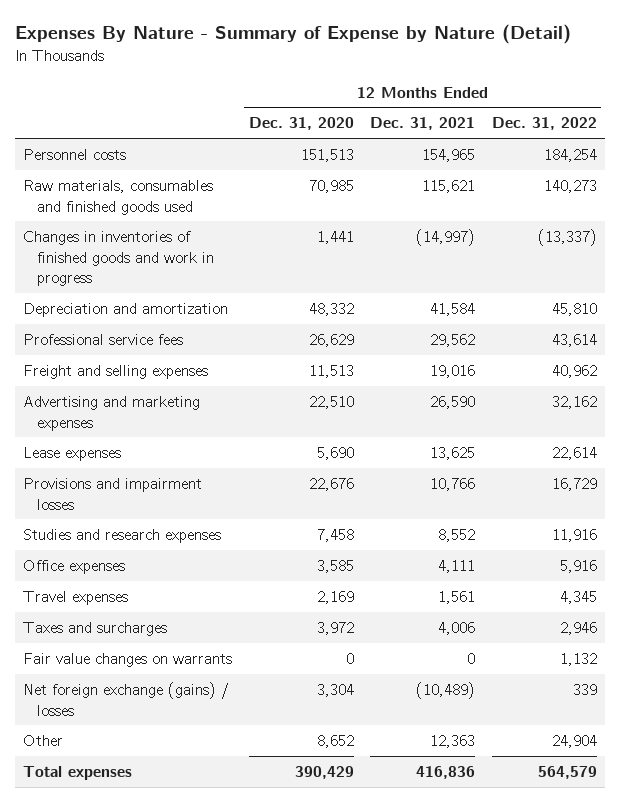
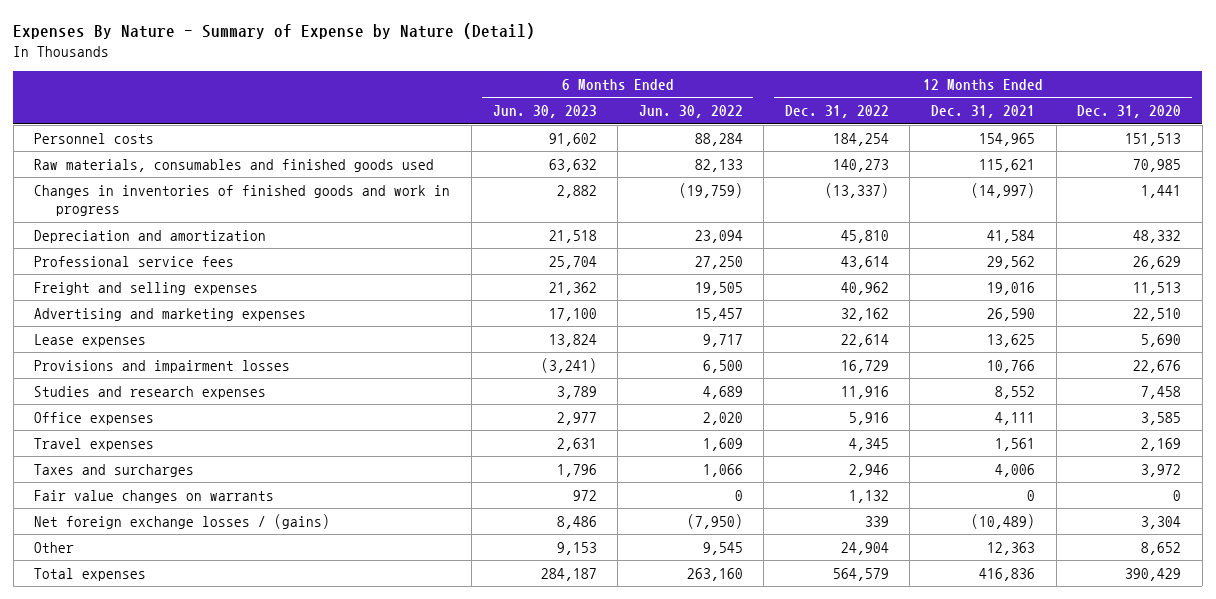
- | 12 Months Ended Dec. 31, 2020 | 12 Months Ended Dec. 31, 2021 | 12 Months Ended Dec. 31, 2022
+ | 6 Months Ended Jun. 30, 2023 | 6 Months Ended Jun. 30, 2022 | 12 Months Ended Dec. 31, 2022 | 12 Months Ended Dec. 31, 2021 | 12 Months Ended Dec. 31, 2020
- Net foreign exchange (gains) / losses | 3,304 | (10,489) | 339
+ Net foreign exchange losses / (gains) | 8,486 | (7,950) | 339 | (10,489) | 3,304

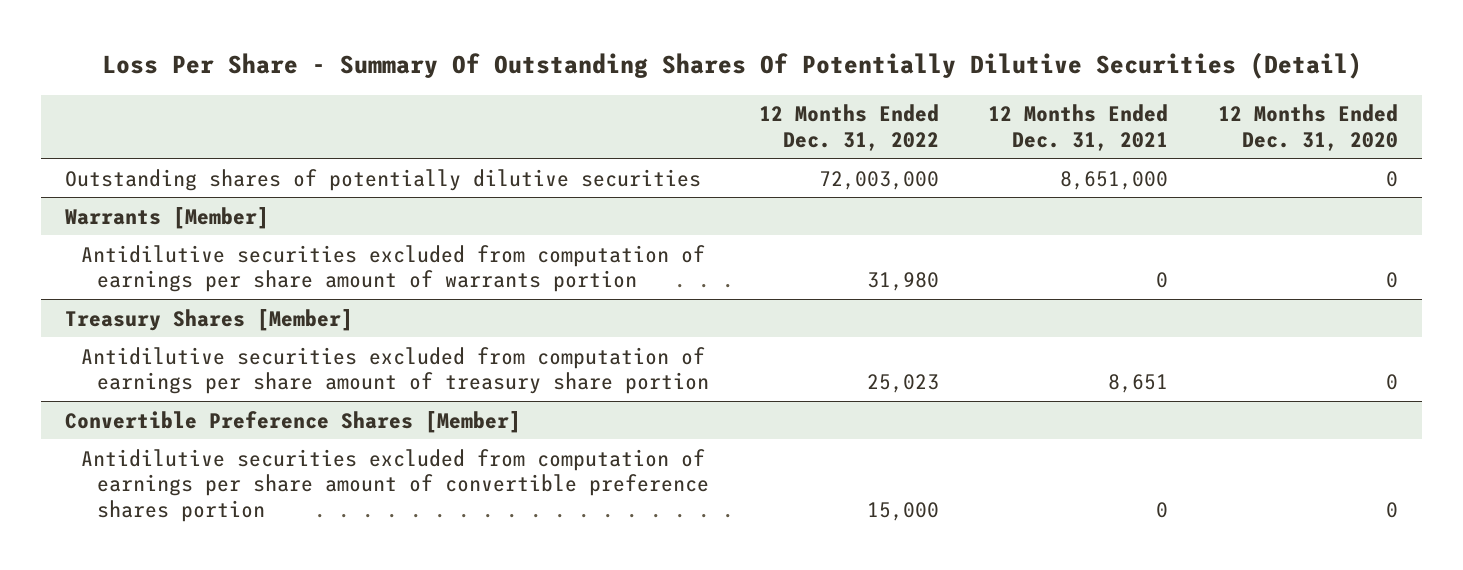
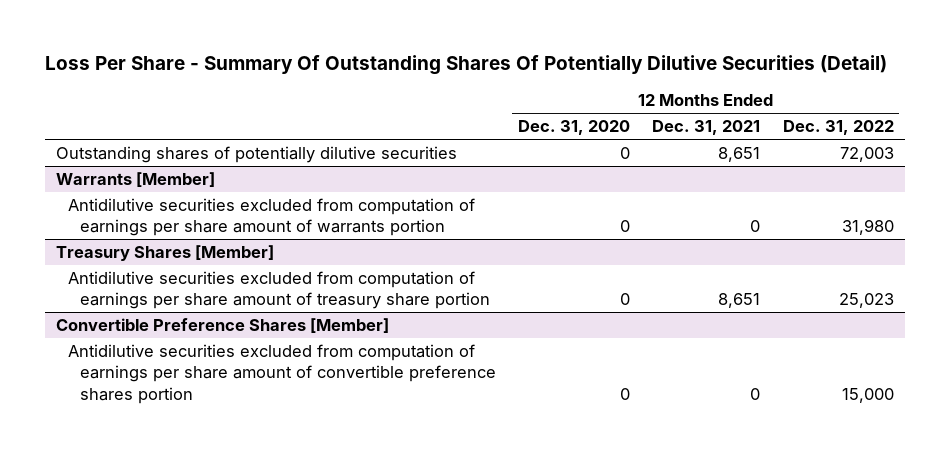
- | 12 Months Ended Dec. 31, 2022 | 12 Months Ended Dec. 31, 2021 | 12 Months Ended Dec. 31, 2020
+ | 12 Months Ended Dec. 31, 2020 | 12 Months Ended Dec. 31, 2021 | 12 Months Ended Dec. 31, 2022
- Outstanding shares of potentially dilutive securities | 72,003,000 | 8,651,000 | 0
+ Outstanding shares of potentially dilutive securities | 0 | 8,651 | 72,003

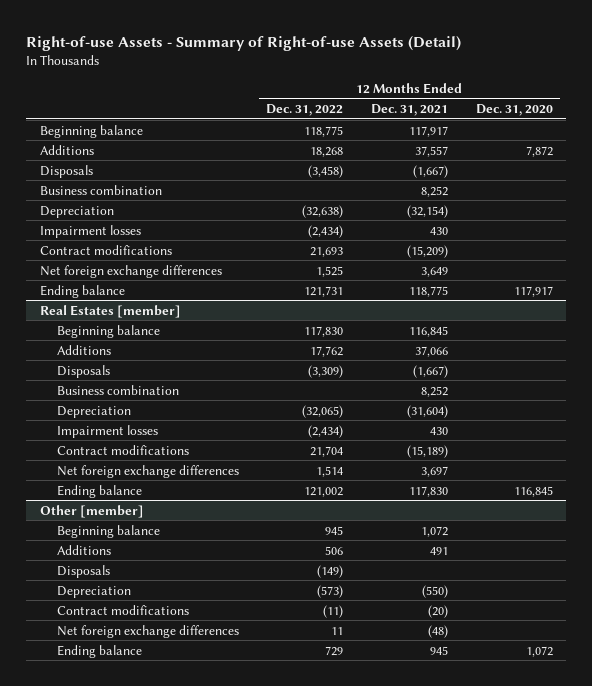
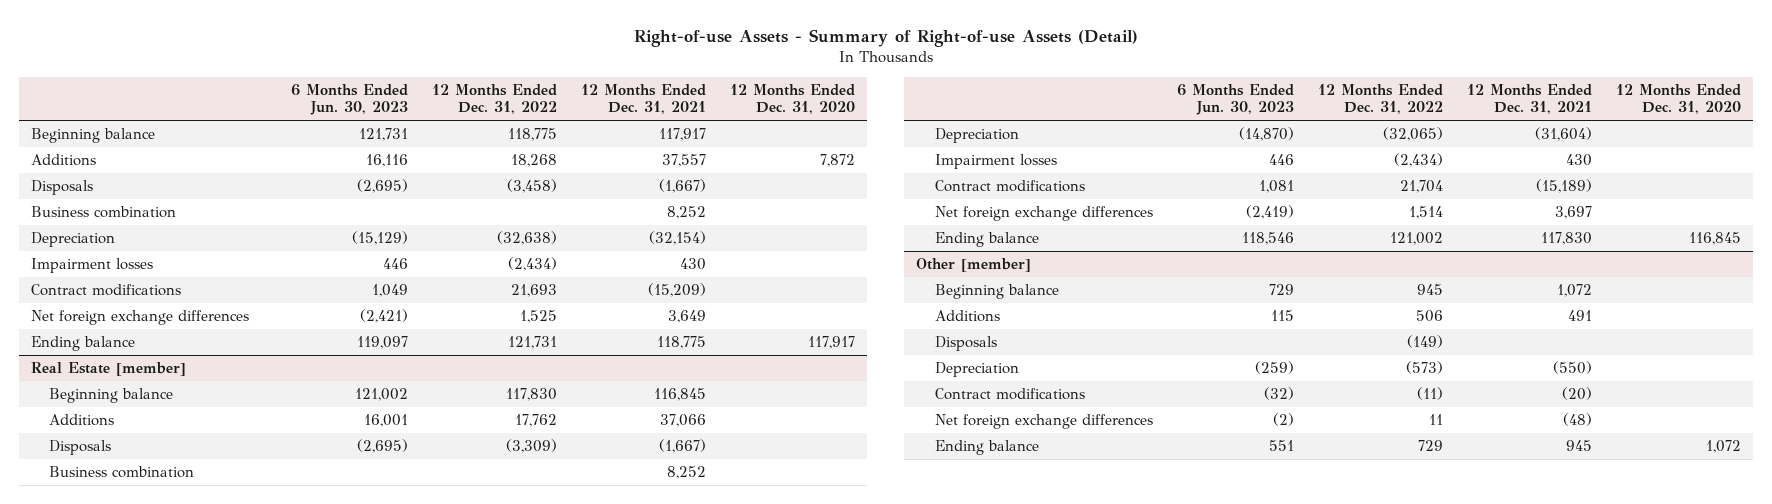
- | 12 Months Ended Dec. 31, 2022 | 12 Months Ended Dec. 31, 2021 | 12 Months Ended Dec. 31, 2020
+ | 6 Months Ended Jun. 30, 2023 | 12 Months Ended Dec. 31, 2022 | 12 Months Ended Dec. 31, 2021 | 12 Months Ended Dec. 31, 2020
- Real Estates [member]
+ Real Estate [member]

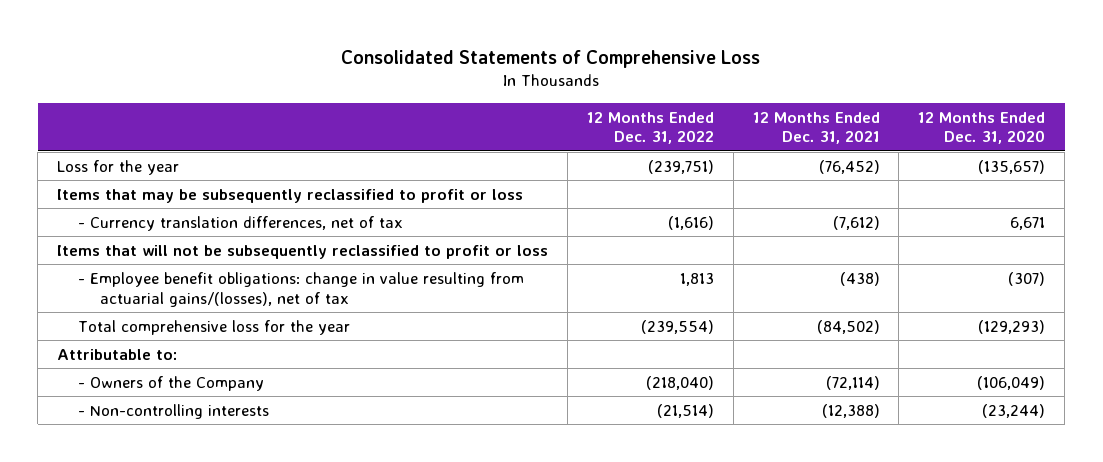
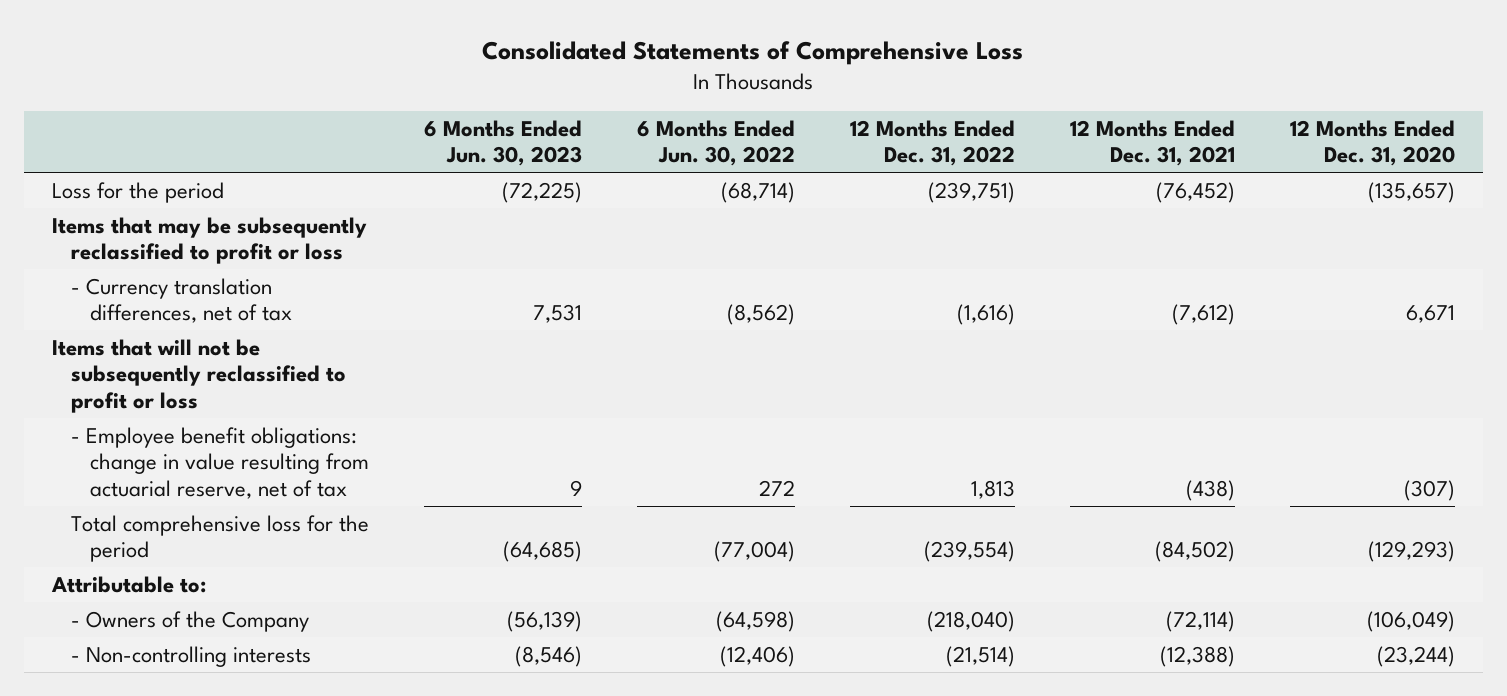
- | 12 Months Ended Dec. 31, 2022 | 12 Months Ended Dec. 31, 2021 | 12 Months Ended Dec. 31, 2020
+ | 6 Months Ended Jun. 30, 2023 | 6 Months Ended Jun. 30, 2022 | 12 Months Ended Dec. 31, 2022 | 12 Months Ended Dec. 31, 2021 | 12 Months Ended Dec. 31, 2020
- Loss for the year | (239,751) | (76,452) | (135,657)
+ Loss for the period | (72,225) | (68,714) | (239,751) | (76,452) | (135,657)
- - Employee benefit obligations: change in value resulting from actuarial gains/(losses), net of tax | 1,813 | (438) | (307)
- Total comprehensive loss for the year | (239,554) | (84,502) | (129,293)
+ - Employee benefit obligations: change in value resulting from actuarial reserve, net of tax | 9 | 272 | 1,813 | (438) | (307)
+ Total comprehensive loss for the period | (64,685) | (77,004) | (239,554) | (84,502) | (129,293)

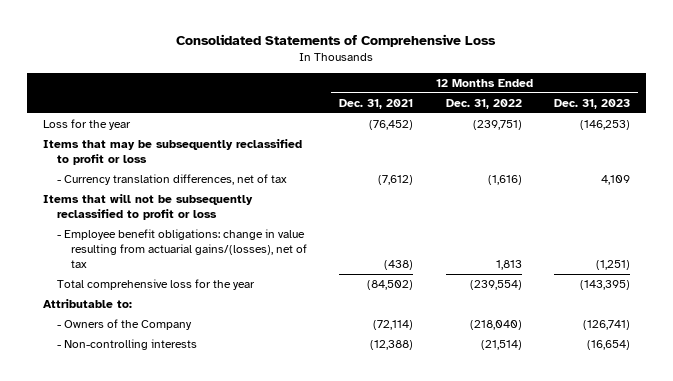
- | 6 Months Ended Jun. 30, 2023 | 6 Months Ended Jun. 30, 2022 | 12 Months Ended Dec. 31, 2022 | 12 Months Ended Dec. 31, 2021 | 12 Months Ended Dec. 31, 2020
+ | 12 Months Ended Dec. 31, 2021 | 12 Months Ended Dec. 31, 2022 | 12 Months Ended Dec. 31, 2023
- Loss for the period | (72,225) | (68,714) | (239,751) | (76,452) | (135,657)
+ Loss for the year | (76,452) | (239,751) | (146,253)
- - Employee benefit obligations: change in value resulting from actuarial reserve, net of tax | 9 | 272 | 1,813 | (438) | (307)
- Total comprehensive loss for the period | (64,685) | (77,004) | (239,554) | (84,502) | (129,293)
+ - Employee benefit obligations: change in value resulting from actuarial gains/(losses), net of tax | (438) | 1,813 | (1,251)
+ Total comprehensive loss for the year | (84,502) | (239,554) | (143,395)

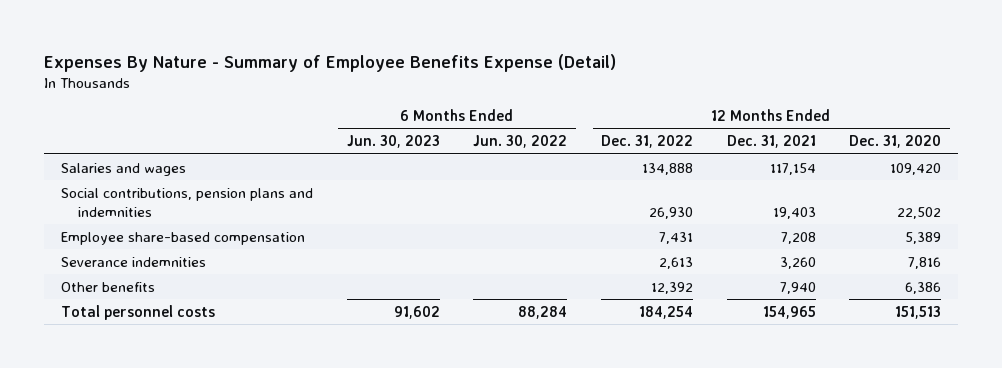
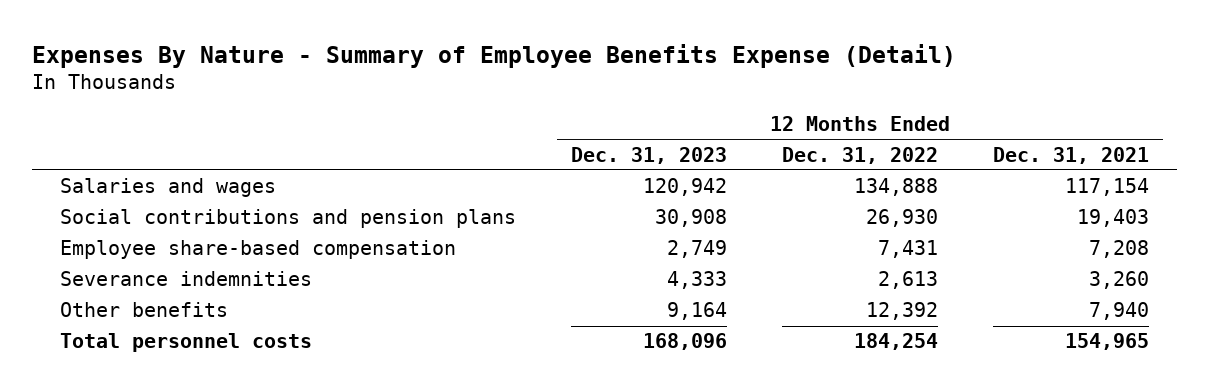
- | 6 Months Ended Jun. 30, 2023 | 6 Months Ended Jun. 30, 2022 | 12 Months Ended Dec. 31, 2022 | 12 Months Ended Dec. 31, 2021 | 12 Months Ended Dec. 31, 2020
+ | 12 Months Ended Dec. 31, 2023 | 12 Months Ended Dec. 31, 2022 | 12 Months Ended Dec. 31, 2021
- Social contributions, pension plans and indemnities | | | 26,930 | 19,403 | 22,502
+ Social contributions and pension plans | 30,908 | 26,930 | 19,403

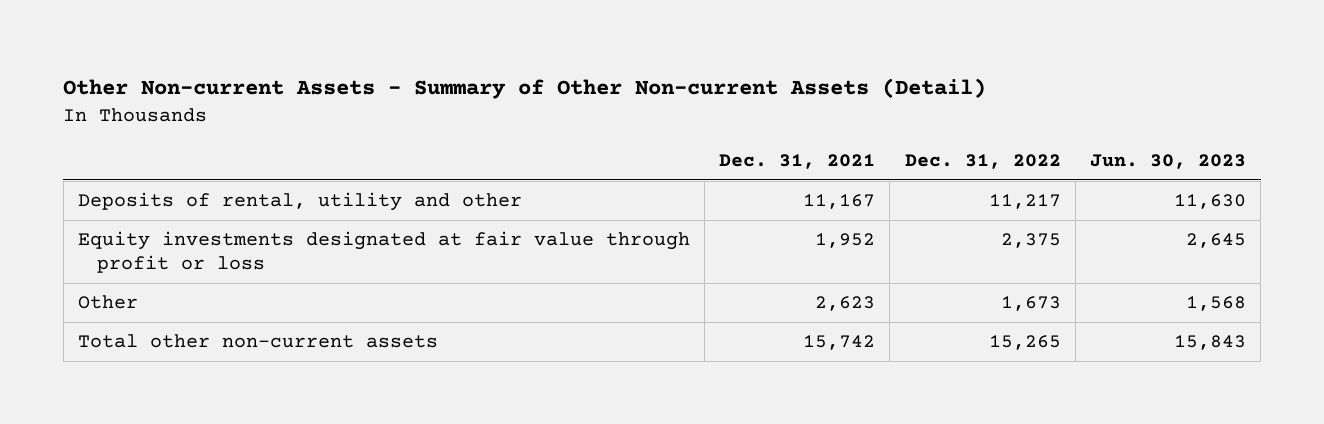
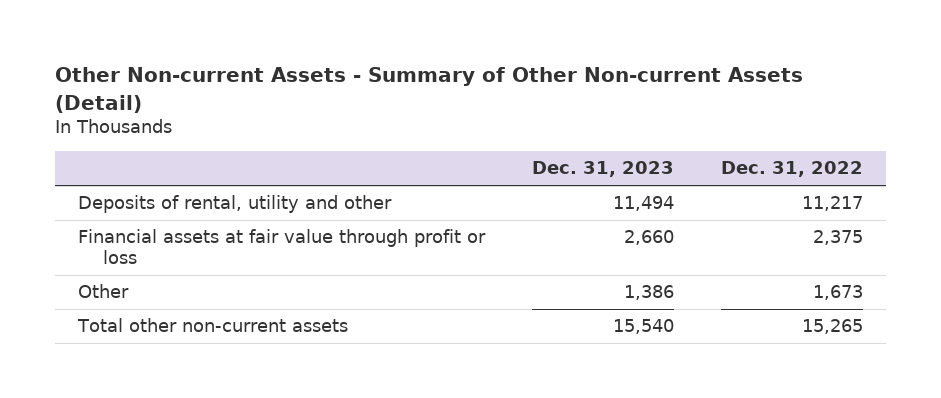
- | Dec. 31, 2021 | Dec. 31, 2022 | Jun. 30, 2023
+ | Dec. 31, 2023 | Dec. 31, 2022
- Equity investments designated at fair value through profit or loss | 1,952 | 2,375 | 2,645
+ Financial assets at fair value through profit or loss | 2,660 | 2,375

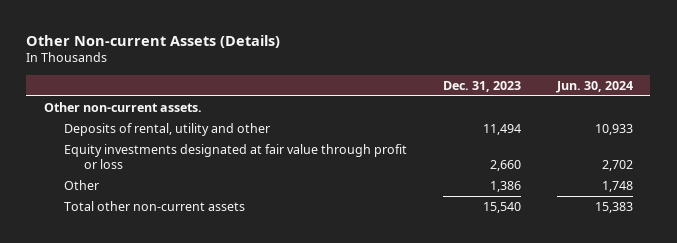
- Other Non-current Assets - Summary of Other Non-current Assets (Detail)
+ Other Non-current Assets (Details)
- | Dec. 31, 2023 | Dec. 31, 2022
+ | Dec. 31, 2023 | Jun. 30, 2024
+ Other non-current assets.
- Financial assets at fair value through profit or loss | 2,660 | 2,375
+ Equity investments designated at fair value through profit or loss | 2,660 | 2,702

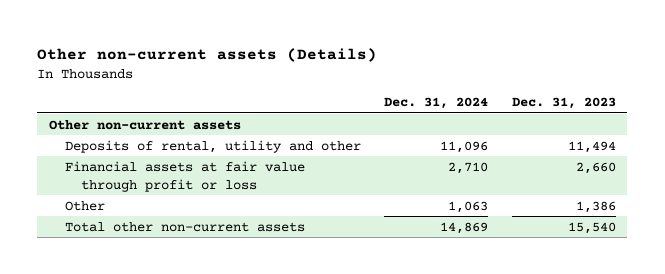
- Other Non-current Assets (Details)
+ Other non-current assets (Details)
- | Dec. 31, 2023 | Jun. 30, 2024
+ | Dec. 31, 2024 | Dec. 31, 2023
- Other non-current assets.
+ Other non-current assets
- Equity investments designated at fair value through profit or loss | 2,660 | 2,702
+ Financial assets at fair value through profit or loss | 2,710 | 2,660

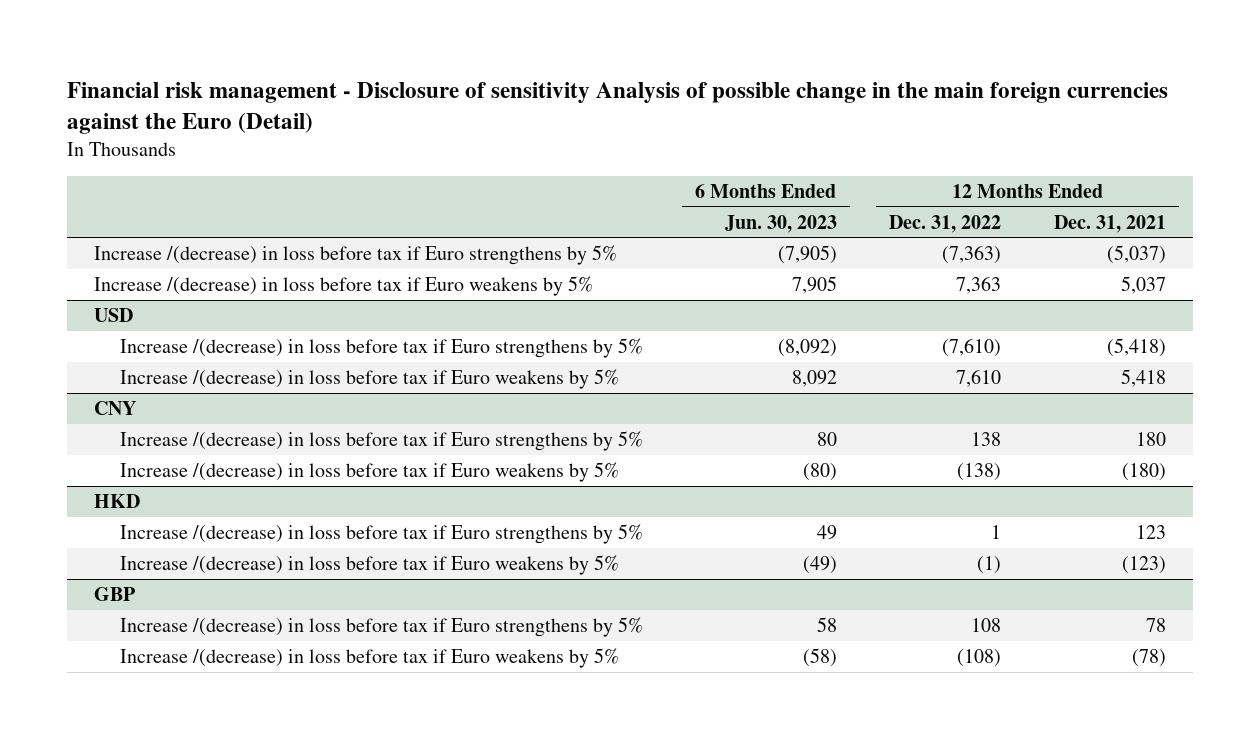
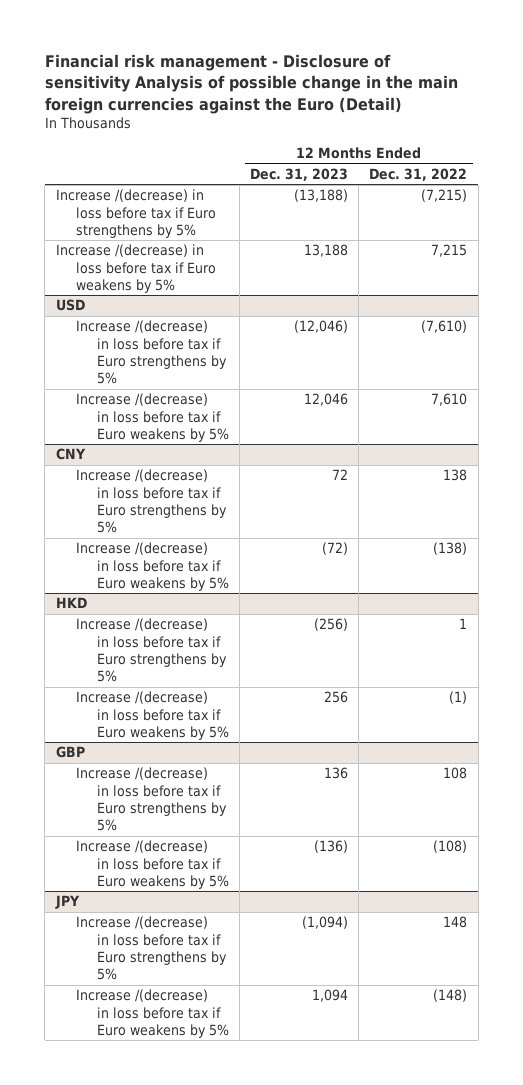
- | 6 Months Ended Jun. 30, 2023 | 12 Months Ended Dec. 31, 2022 | 12 Months Ended Dec. 31, 2021
+ | 12 Months Ended Dec. 31, 2023 | 12 Months Ended Dec. 31, 2022
- Increase /(decrease) in loss before tax if Euro strengthens by 5% | (7,905) | (7,363) | (5,037)
- Increase /(decrease) in loss before tax if Euro weakens by 5% | 7,905 | 7,363 | 5,037
+ Increase /(decrease) in loss before tax if Euro strengthens by 5% | (13,188) | (7,215)
+ Increase /(decrease) in loss before tax if Euro weakens by 5% | 13,188 | 7,215
+ JPY
+ Increase /(decrease) in loss before tax if Euro strengthens by 5% | (1,094) | 148
+ Increase /(decrease) in loss before tax if Euro weakens by 5% | 1,094 | (148)

